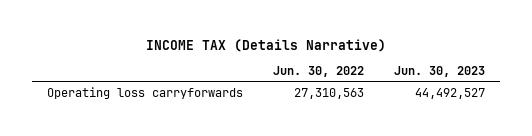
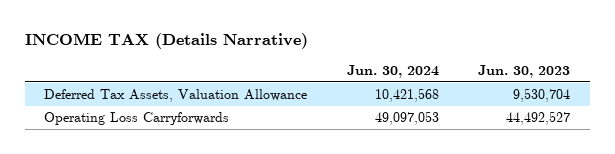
- | Jun. 30, 2022 | Jun. 30, 2023
+ | Jun. 30, 2024 | Jun. 30, 2023
- Operating loss carryforwards | 27,310,563 | 44,492,527
+ Deferred Tax Assets, Valuation Allowance | 10,421,568 | 9,530,704
+ Operating Loss Carryforwards | 49,097,053 | 44,492,527

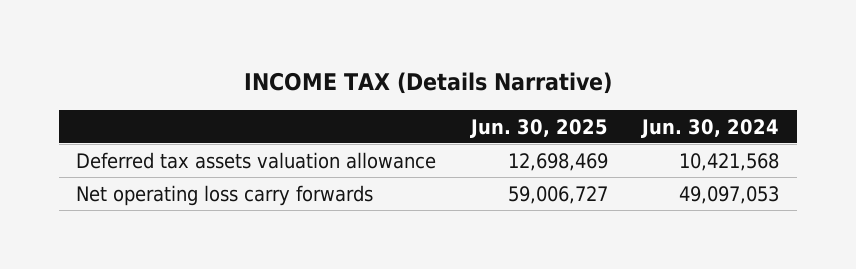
- | Jun. 30, 2024 | Jun. 30, 2023
+ | Jun. 30, 2025 | Jun. 30, 2024
- Deferred Tax Assets, Valuation Allowance | 10,421,568 | 9,530,704
- Operating Loss Carryforwards | 49,097,053 | 44,492,527
+ Deferred tax assets valuation allowance | 12,698,469 | 10,421,568
+ Net operating loss carry forwards | 59,006,727 | 49,097,053

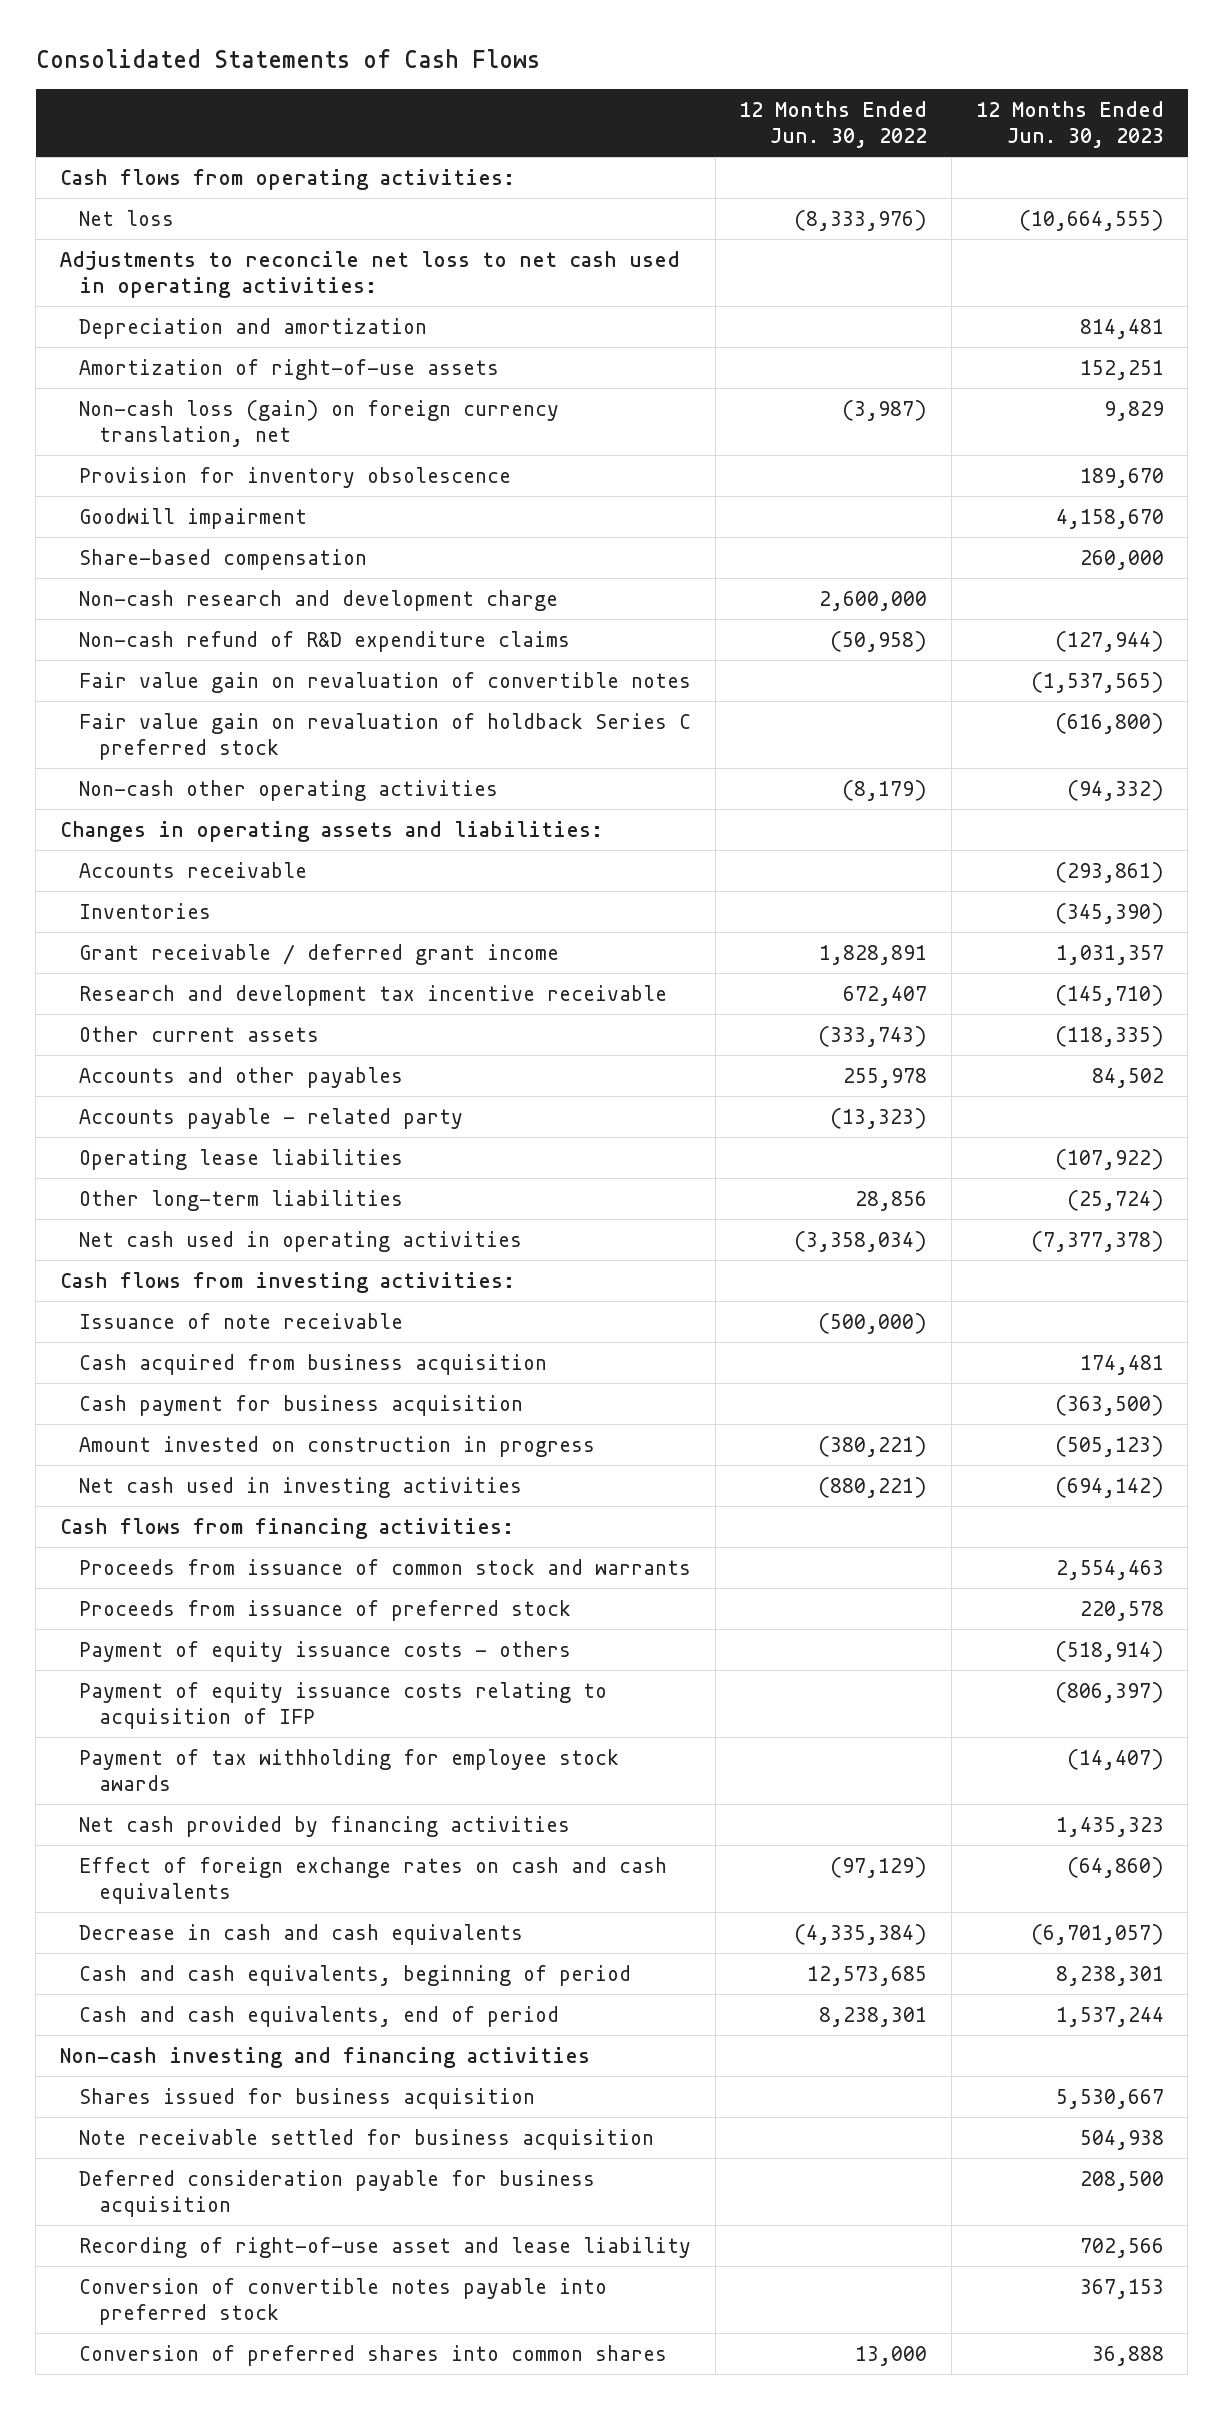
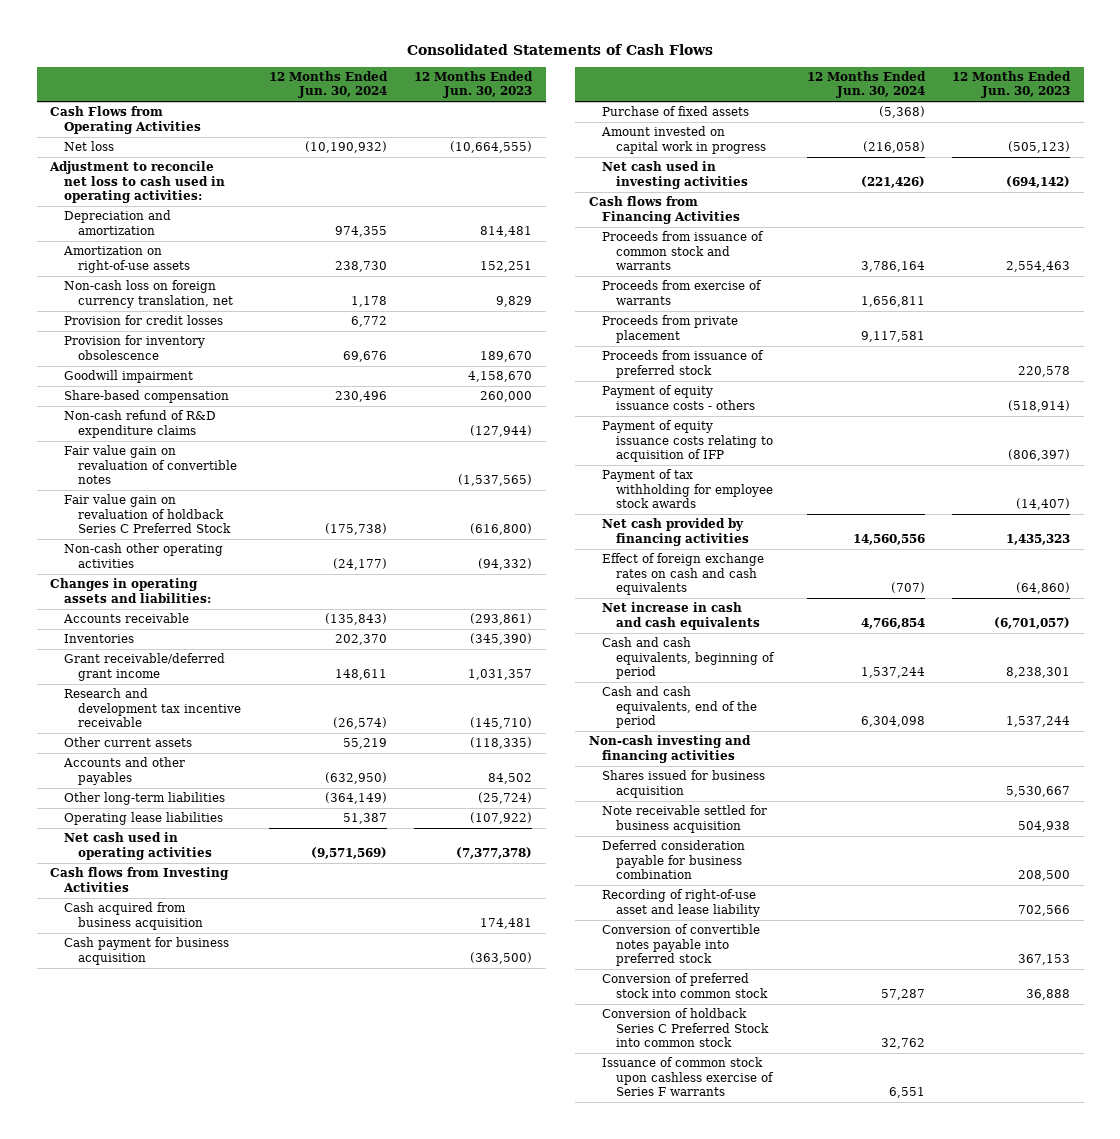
- | 12 Months Ended Jun. 30, 2022 | 12 Months Ended Jun. 30, 2023
+ | 12 Months Ended Jun. 30, 2024 | 12 Months Ended Jun. 30, 2023
- Cash flows from operating activities:
+ Cash Flows from Operating Activities
- Adjustments to reconcile net loss to net cash used in operating activities:
+ Adjustment to reconcile net loss to cash used in operating activities:
- Amortization of right-of-use assets | | 152,251
- Non-cash loss (gain) on foreign currency translation, net | (3,987) | 9,829
+ Amortization on right-of-use assets | 238,730 | 152,251
+ Non-cash loss on foreign currency translation, net | 1,178 | 9,829
+ Provision for credit losses | 6,772 |
- Non-cash research and development charge | 2,600,000 |
- Fair value gain on revaluation of holdback Series C preferred stock | | (616,800)
+ Fair value gain on revaluation of holdback Series C Preferred Stock | (175,738) | (616,800)
- Grant receivable / deferred grant income | 1,828,891 | 1,031,357
+ Grant receivable/deferred grant income | 148,611 | 1,031,357
- Accounts payable - related party | (13,323) |
moved down: Operating lease liabilities | 51,387 | (107,922)
- Cash flows from investing activities:
- Issuance of note receivable | (500,000) |
+ Cash flows from Investing Activities
- Amount invested on construction in progress | (380,221) | (505,123)
+ Purchase of fixed assets | (5,368) |
+ Amount invested on capital work in progress | (216,058) | (505,123)
- Cash flows from financing activities:
+ Cash flows from Financing Activities
+ Proceeds from exercise of warrants | 1,656,811 |
+ Proceeds from private placement | 9,117,581 |
- Decrease in cash and cash equivalents | (4,335,384) | (6,701,057)
+ Net increase in cash and cash equivalents | 4,766,854 | (6,701,057)
- Cash and cash equivalents, end of period | 8,238,301 | 1,537,244
+ Cash and cash equivalents, end of the period | 6,304,098 | 1,537,244
- Deferred consideration payable for business acquisition | | 208,500
+ Deferred consideration payable for business combination | | 208,500
- Conversion of preferred shares into common shares | 13,000 | 36,888
+ Conversion of preferred stock into common stock | 57,287 | 36,888
+ Conversion of holdback Series C Preferred Stock into common stock | 32,762 |
+ Issuance of common stock upon cashless exercise of Series F warrants | 6,551 |

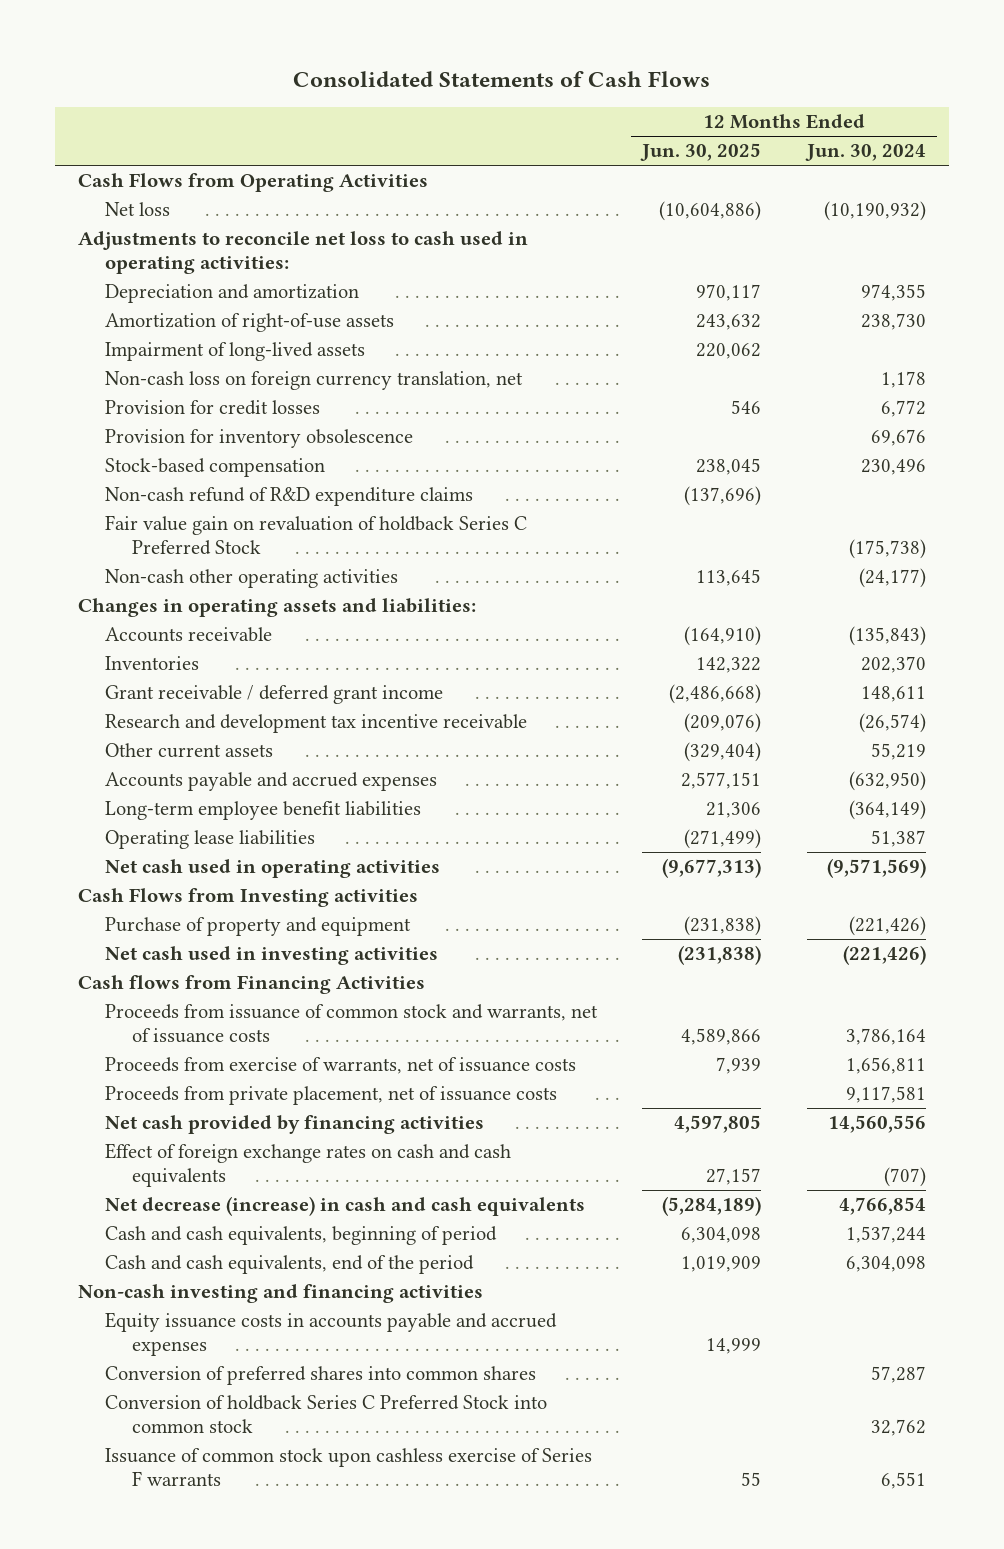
- | 12 Months Ended Jun. 30, 2024 | 12 Months Ended Jun. 30, 2023
+ | 12 Months Ended Jun. 30, 2025 | 12 Months Ended Jun. 30, 2024
- Adjustment to reconcile net loss to cash used in operating activities:
+ Adjustments to reconcile net loss to cash used in operating activities:
- Amortization on right-of-use assets | 238,730 | 152,251
+ Amortization of right-of-use assets | 243,632 | 238,730
+ Impairment of long-lived assets | 220,062 |
- Goodwill impairment | | 4,158,670
- Share-based compensation | 230,496 | 260,000
+ Stock-based compensation | 238,045 | 230,496
- Fair value gain on revaluation of convertible notes | | (1,537,565)
- Grant receivable/deferred grant income | 148,611 | 1,031,357
+ Grant receivable / deferred grant income | (2,486,668) | 148,611
- Accounts and other payables | (632,950) | 84,502
- Other long-term liabilities | (364,149) | (25,724)
+ Accounts payable and accrued expenses | 2,577,151 | (632,950)
+ Long-term employee benefit liabilities | 21,306 | (364,149)
- Cash flows from Investing Activities
- Cash acquired from business acquisition | | 174,481
- Cash payment for business acquisition | | (363,500)
- Purchase of fixed assets | (5,368) |
- Amount invested on capital work in progress | (216,058) | (505,123)
+ Cash Flows from Investing activities
+ Purchase of property and equipment | (231,838) | (221,426)
- Proceeds from issuance of common stock and warrants | 3,786,164 | 2,554,463
- Proceeds from exercise of warrants | 1,656,811 |
- Proceeds from private placement | 9,117,581 |
- Proceeds from issuance of preferred stock | | 220,578
- Payment of equity issuance costs - others | | (518,914)
- Payment of equity issuance costs relating to acquisition of IFP | | (806,397)
- Payment of tax withholding for employee stock awards | | (14,407)
+ Proceeds from issuance of common stock and warrants, net of issuance costs | 4,589,866 | 3,786,164
+ Proceeds from exercise of warrants, net of issuance costs | 7,939 | 1,656,811
+ Proceeds from private placement, net of issuance costs | | 9,117,581
- Net increase in cash and cash equivalents | 4,766,854 | (6,701,057)
+ Net decrease (increase) in cash and cash equivalents | (5,284,189) | 4,766,854
- Shares issued for business acquisition | | 5,530,667
- Note receivable settled for business acquisition | | 504,938
- Deferred consideration payable for business combination | | 208,500
- Recording of right-of-use asset and lease liability | | 702,566
- Conversion of convertible notes payable into preferred stock | | 367,153
- Conversion of preferred stock into common stock | 57,287 | 36,888
+ Equity issuance costs in accounts payable and accrued expenses | 14,999 |
+ Conversion of preferred shares into common shares | | 57,287

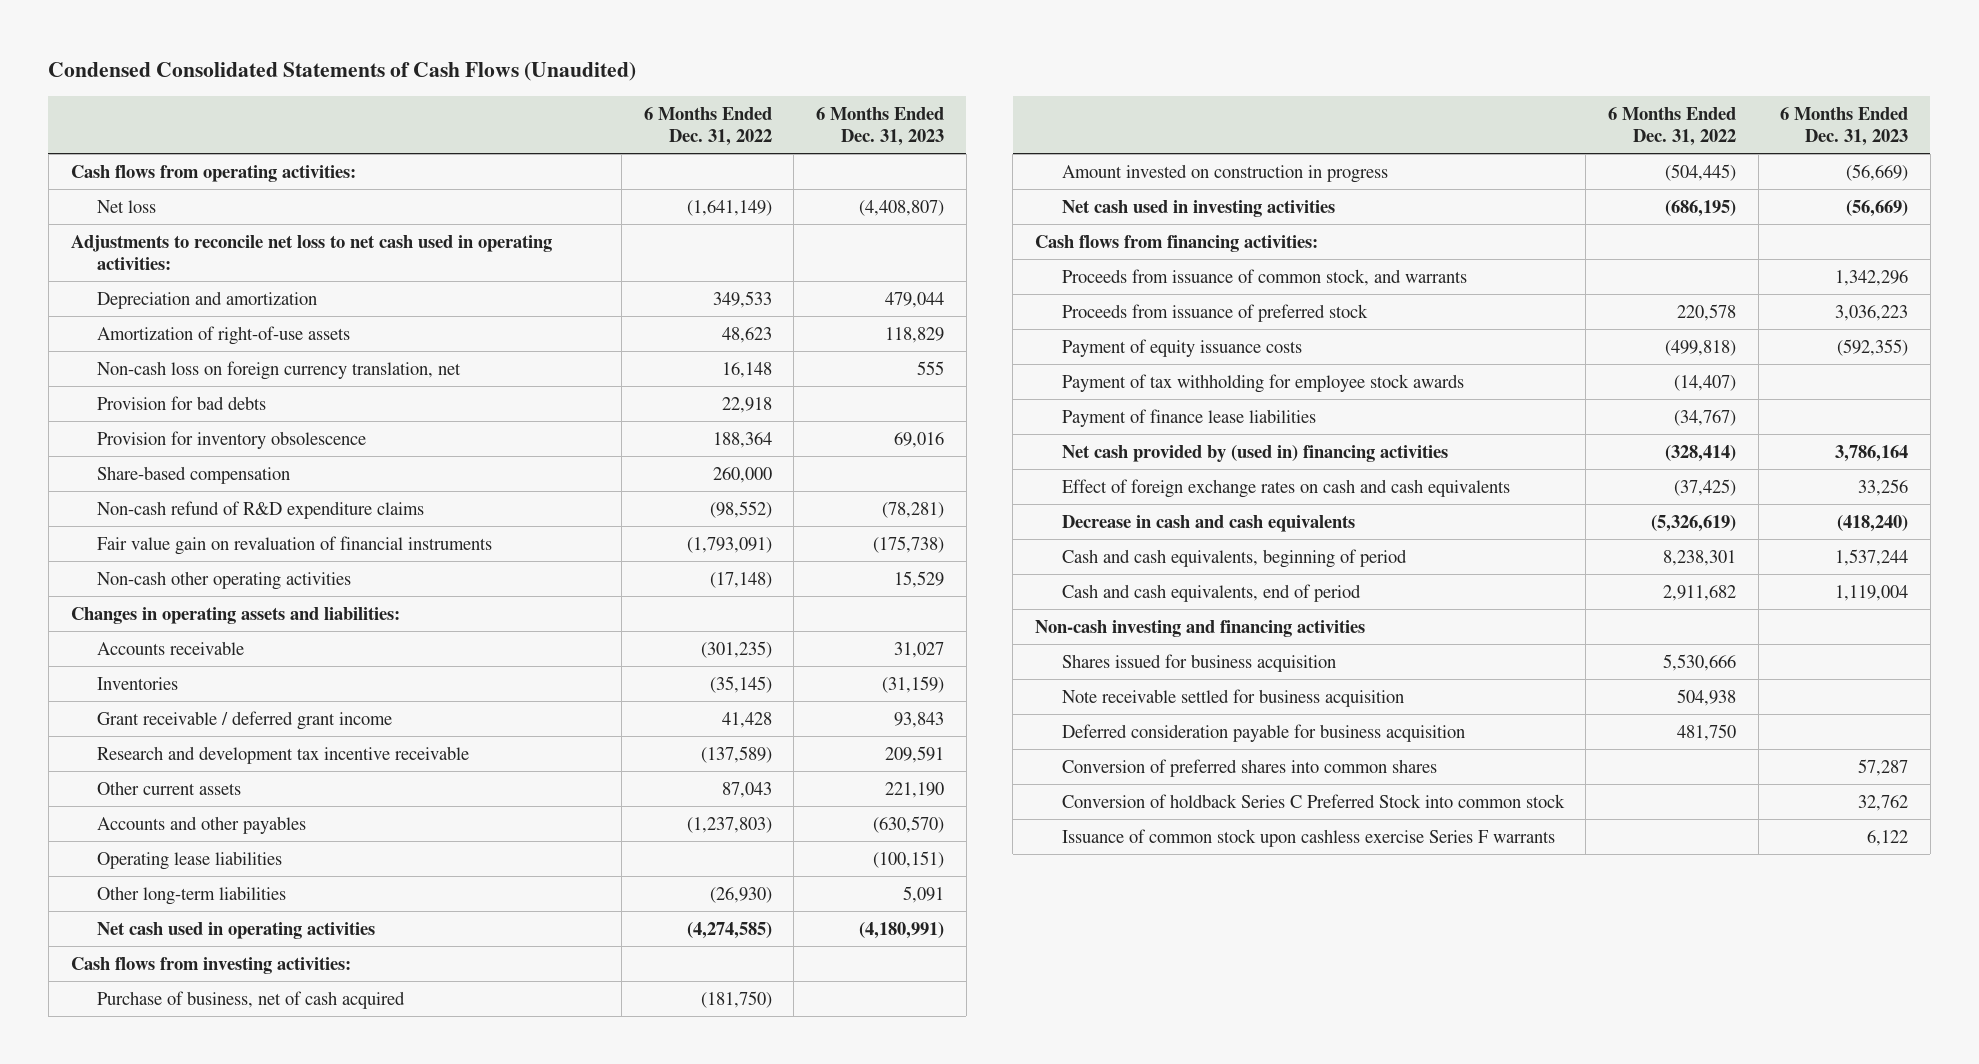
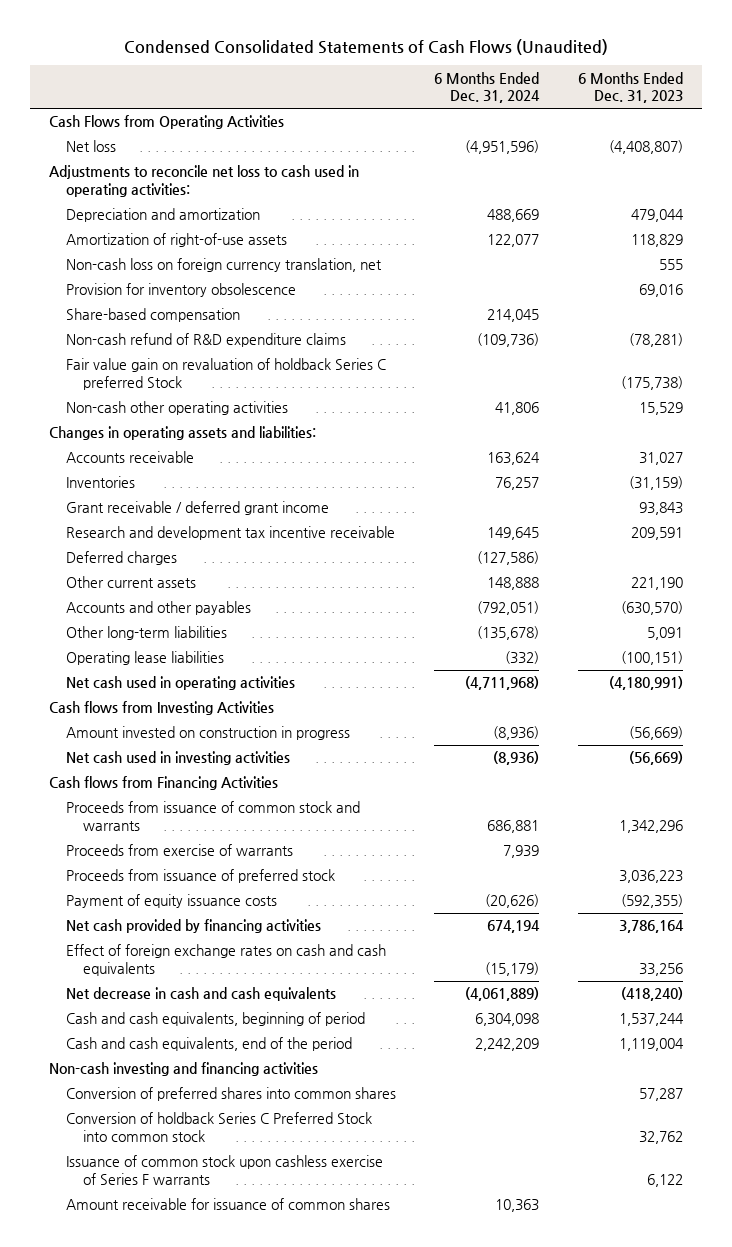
- | 6 Months Ended Dec. 31, 2022 | 6 Months Ended Dec. 31, 2023
+ | 6 Months Ended Dec. 31, 2024 | 6 Months Ended Dec. 31, 2023
- Cash flows from operating activities:
+ Cash Flows from Operating Activities
- Adjustments to reconcile net loss to net cash used in operating activities:
+ Adjustments to reconcile net loss to cash used in operating activities:
- Provision for bad debts | 22,918 |
- Fair value gain on revaluation of financial instruments | (1,793,091) | (175,738)
+ Fair value gain on revaluation of holdback Series C preferred Stock | | (175,738)
+ Deferred charges | (127,586) |
moved down: Operating lease liabilities | (332) | (100,151)
- Cash flows from investing activities:
- Purchase of business, net of cash acquired | (181,750) |
+ Cash flows from Investing Activities
- Cash flows from financing activities:
- Proceeds from issuance of common stock, and warrants | | 1,342,296
+ Cash flows from Financing Activities
+ Proceeds from issuance of common stock and warrants | 686,881 | 1,342,296
+ Proceeds from exercise of warrants | 7,939 |
- Payment of tax withholding for employee stock awards | (14,407) |
- Payment of finance lease liabilities | (34,767) |
- Net cash provided by (used in) financing activities | (328,414) | 3,786,164
+ Net cash provided by financing activities | 674,194 | 3,786,164
- Decrease in cash and cash equivalents | (5,326,619) | (418,240)
+ Net decrease in cash and cash equivalents | (4,061,889) | (418,240)
- Cash and cash equivalents, end of period | 2,911,682 | 1,119,004
+ Cash and cash equivalents, end of the period | 2,242,209 | 1,119,004
- Shares issued for business acquisition | 5,530,666 |
- Note receivable settled for business acquisition | 504,938 |
- Deferred consideration payable for business acquisition | 481,750 |
- Issuance of common stock upon cashless exercise Series F warrants | | 6,122
+ Issuance of common stock upon cashless exercise of Series F warrants | | 6,122
+ Amount receivable for issuance of common shares | 10,363 |

